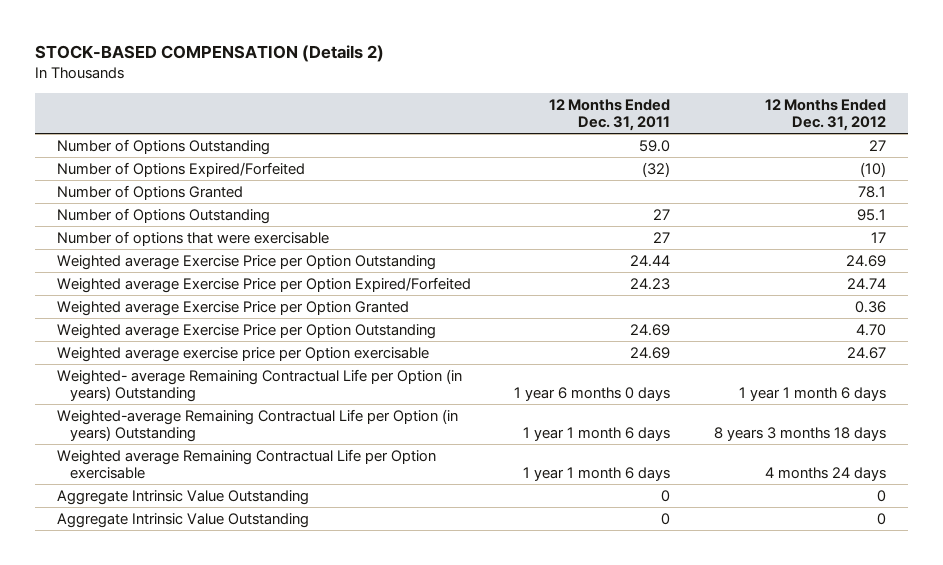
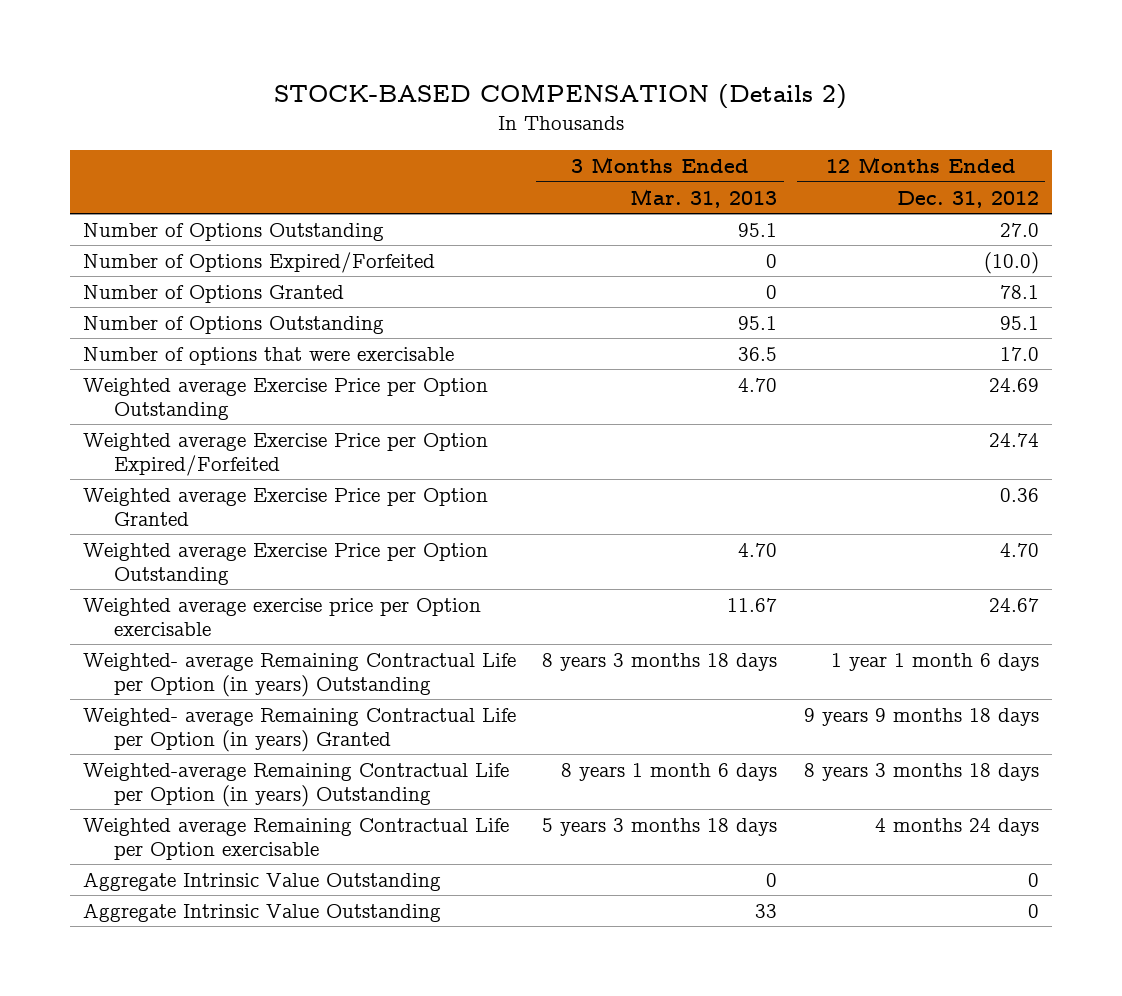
- | 12 Months Ended Dec. 31, 2011 | 12 Months Ended Dec. 31, 2012
+ | 3 Months Ended Mar. 31, 2013 | 12 Months Ended Dec. 31, 2012
- Number of Options Outstanding | 59.0 | 27
- Number of Options Expired/Forfeited | (32) | (10)
+ Number of Options Outstanding | 95.1 | 27.0
+ Number of Options Expired/Forfeited | 0 | (10.0)
- Number of options that were exercisable | 27 | 17
+ Number of options that were exercisable | 36.5 | 17.0
+ Weighted- average Remaining Contractual Life per Option (in years) Granted | | 9 years 9 months 18 days

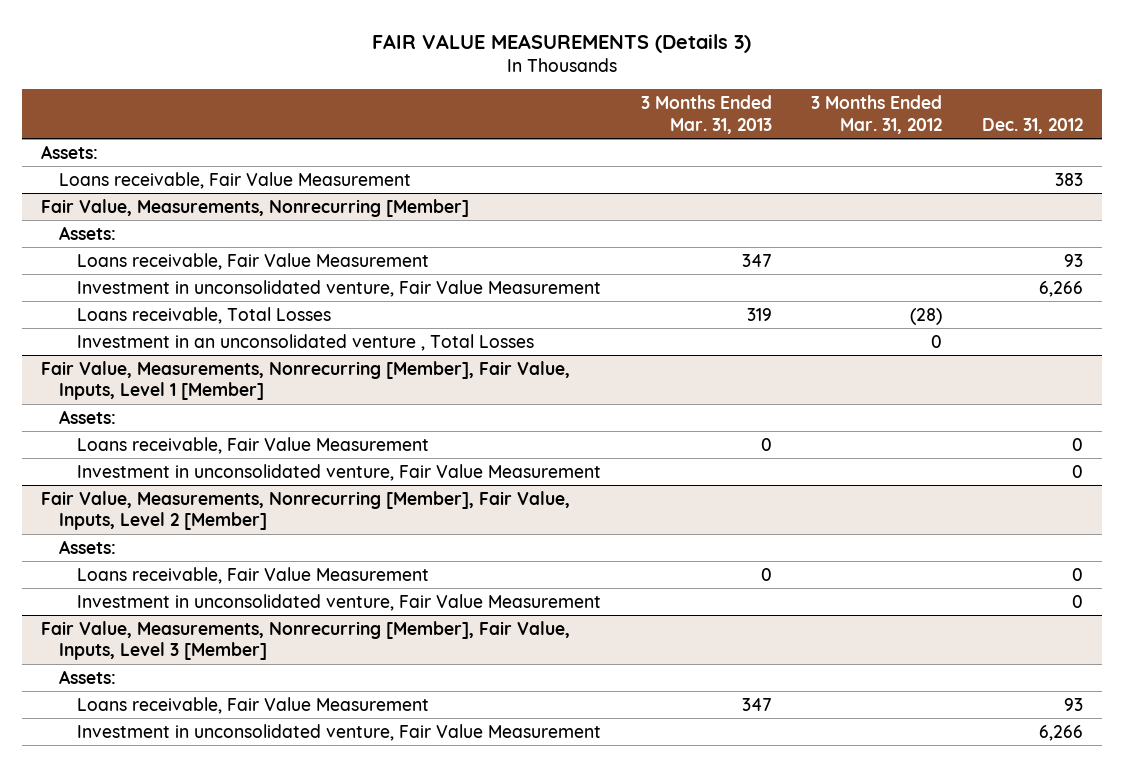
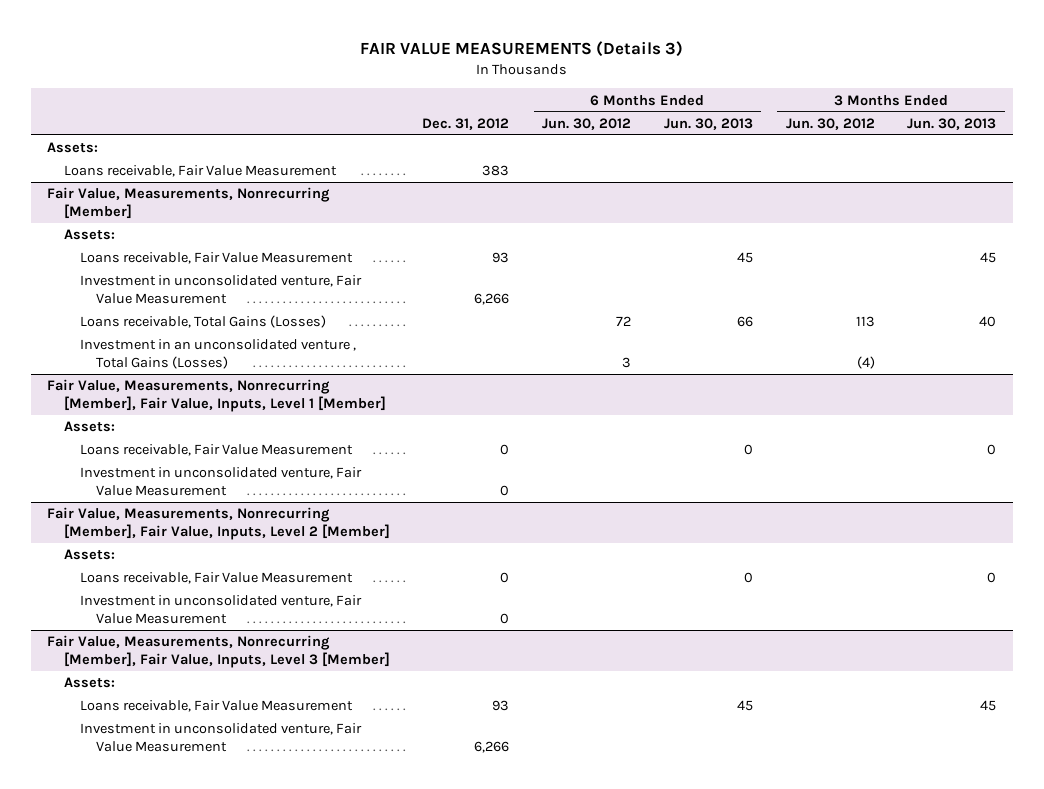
- | 3 Months Ended Mar. 31, 2013 | 3 Months Ended Mar. 31, 2012 | Dec. 31, 2012
+ | Dec. 31, 2012 | 6 Months Ended Jun. 30, 2012 | 6 Months Ended Jun. 30, 2013 | 3 Months Ended Jun. 30, 2012 | 3 Months Ended Jun. 30, 2013
@ Fair Value, Measurements, Nonrecurring [Member]
- Loans receivable, Total Losses | 319 | (28) |
- Investment in an unconsolidated venture , Total Losses | | 0 |
+ Loans receivable, Total Gains (Losses) | | 72 | 66 | 113 | 40
+ Investment in an unconsolidated venture , Total Gains (Losses) | | 3 | | (4) |

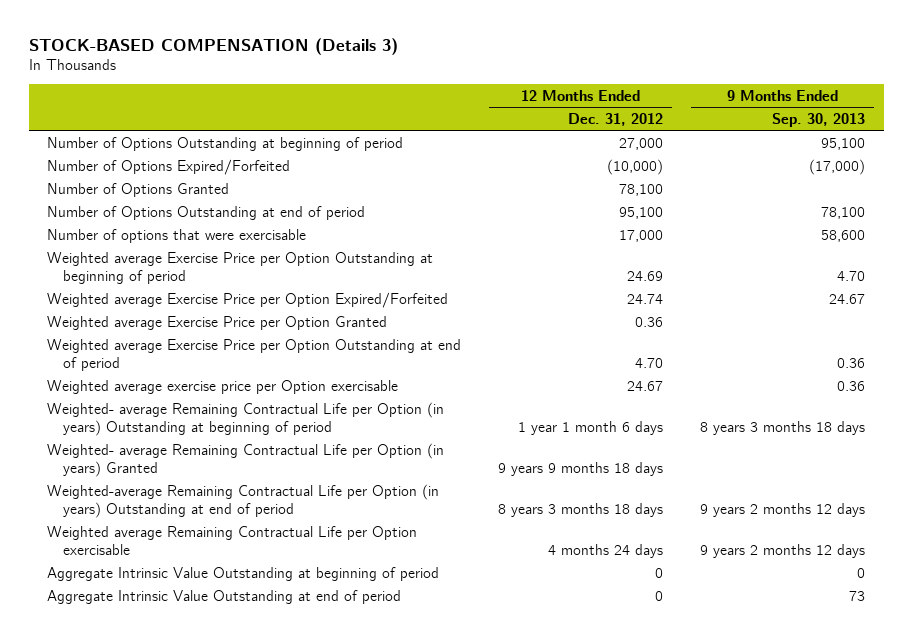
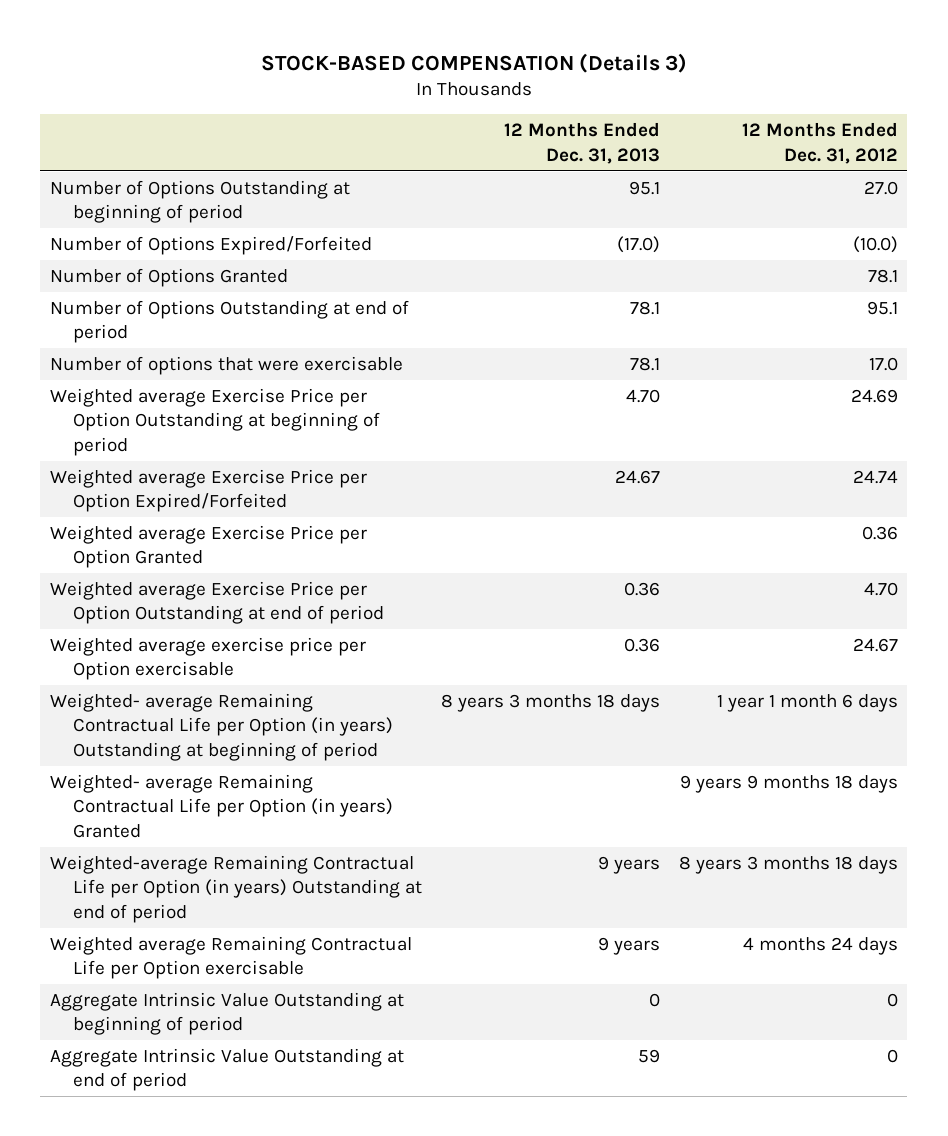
- | 12 Months Ended Dec. 31, 2012 | 9 Months Ended Sep. 30, 2013
+ | 12 Months Ended Dec. 31, 2013 | 12 Months Ended Dec. 31, 2012
- Number of Options Outstanding at beginning of period | 27,000 | 95,100
- Number of Options Expired/Forfeited | (10,000) | (17,000)
- Number of Options Granted | 78,100 |
- Number of Options Outstanding at end of period | 95,100 | 78,100
- Number of options that were exercisable | 17,000 | 58,600
+ Number of Options Outstanding at beginning of period | 95.1 | 27.0
+ Number of Options Expired/Forfeited | (17.0) | (10.0)
+ Number of Options Granted | | 78.1
+ Number of Options Outstanding at end of period | 78.1 | 95.1
+ Number of options that were exercisable | 78.1 | 17.0

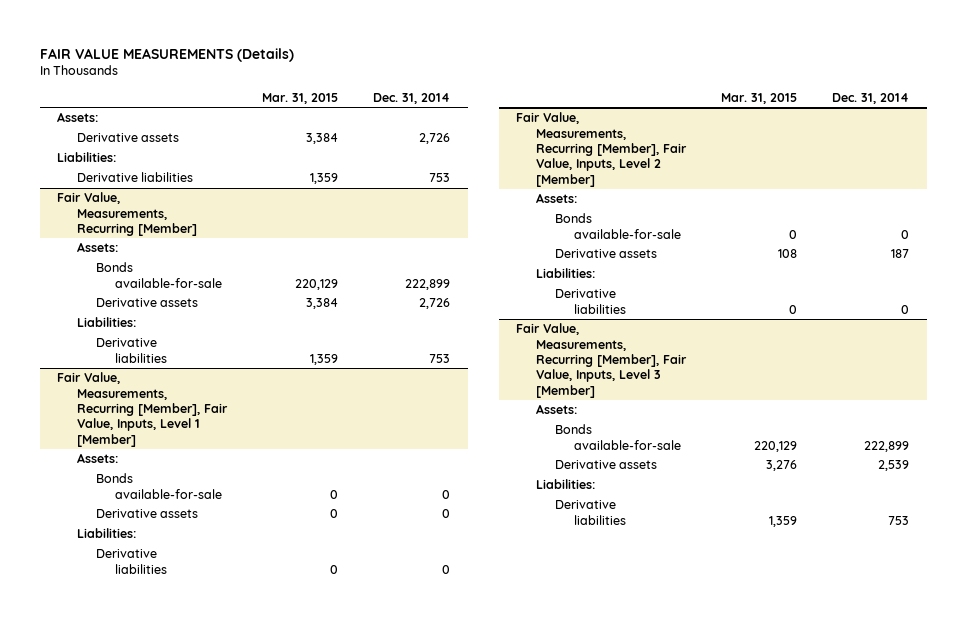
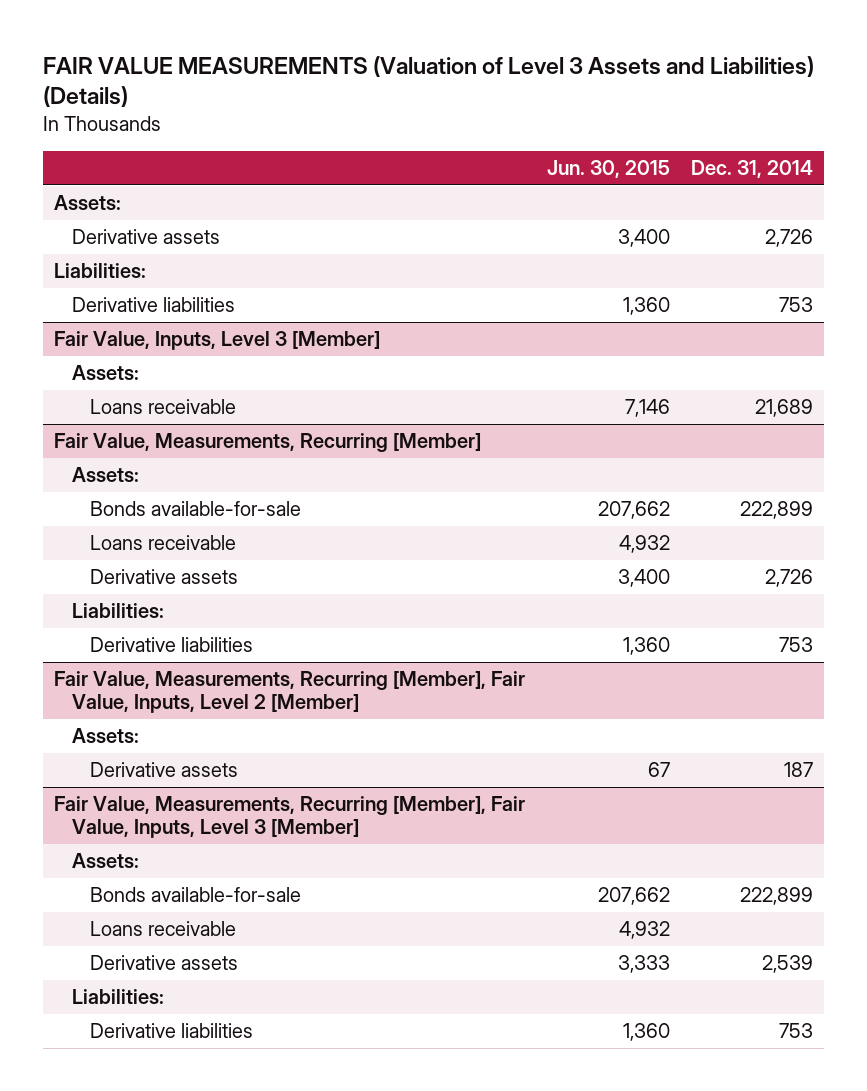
- FAIR VALUE MEASUREMENTS (Details)
+ FAIR VALUE MEASUREMENTS (Valuation of Level 3 Assets and Liabilities) (Details)
- | Mar. 31, 2015 | Dec. 31, 2014
+ | Jun. 30, 2015 | Dec. 31, 2014
+ Fair Value, Inputs, Level 3 [Member]
+ Assets:
+ Loans receivable | 7,146 | 21,689
@ Fair Value, Measurements, Recurring [Member]
+ Loans receivable | 4,932 |
- Fair Value, Measurements, Recurring [Member], Fair Value, Inputs, Level 1 [Member]
- Assets:
- Bonds available-for-sale | 0 | 0
- Derivative assets | 0 | 0
- Liabilities:
- Derivative liabilities | 0 | 0
@ Fair Value, Measurements, Recurring [Member], Fair Value, Inputs, Level 2 [Member]
- Bonds available-for-sale | 0 | 0
- Liabilities:
- Derivative liabilities | 0 | 0
@ Fair Value, Measurements, Recurring [Member], Fair Value, Inputs, Level 3 [Member]
+ Loans receivable | 4,932 |

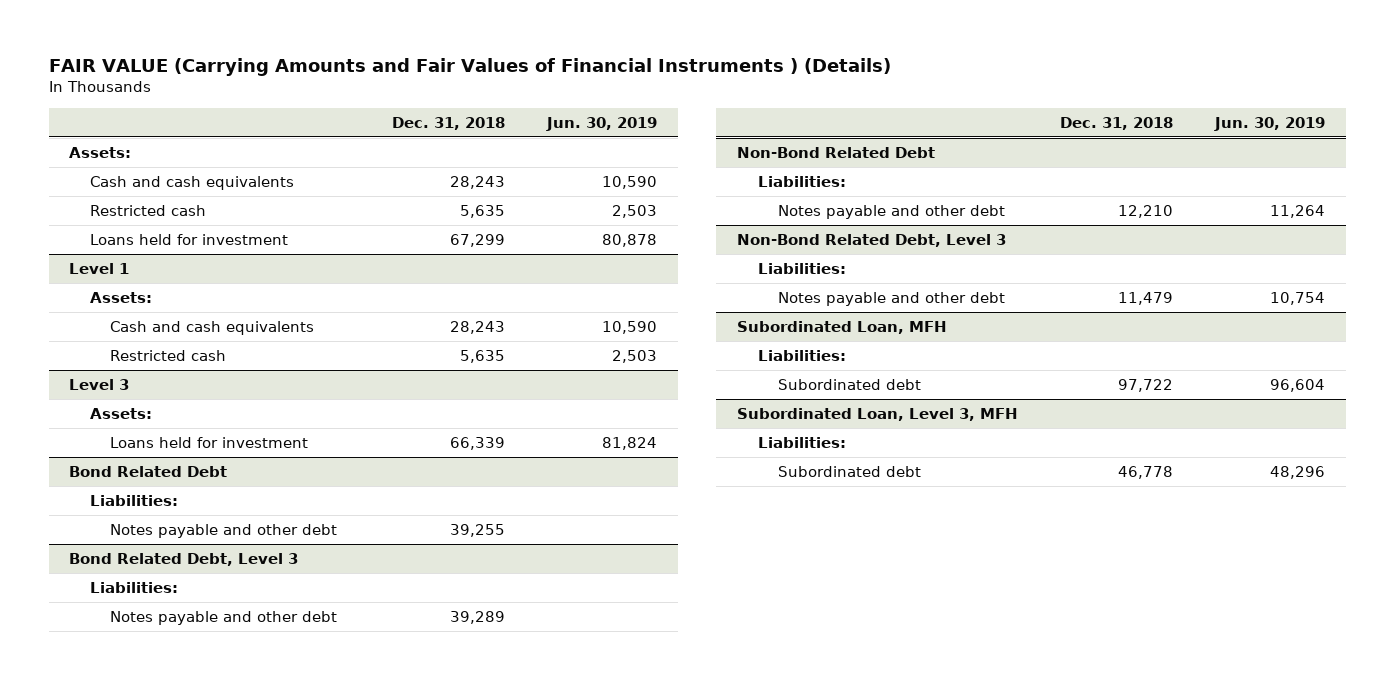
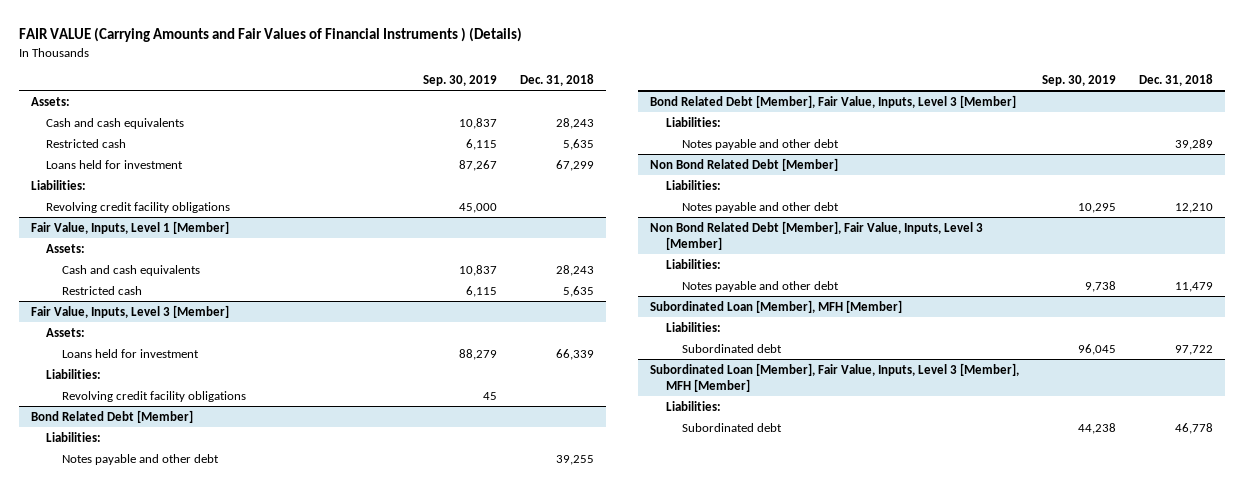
- | Dec. 31, 2018 | Jun. 30, 2019
+ | Sep. 30, 2019 | Dec. 31, 2018
- Level 1
+ Liabilities:
+ Revolving credit facility obligations | 45,000 |
+ Fair Value, Inputs, Level 1 [Member]
- Level 3
+ Fair Value, Inputs, Level 3 [Member]
- Bond Related Debt
+ Revolving credit facility obligations | 45 |
+ Bond Related Debt [Member]
+ Liabilities:
- Bond Related Debt, Level 3
+ Bond Related Debt [Member], Fair Value, Inputs, Level 3 [Member]
- Non-Bond Related Debt
+ Non Bond Related Debt [Member]
- Non-Bond Related Debt, Level 3
+ Non Bond Related Debt [Member], Fair Value, Inputs, Level 3 [Member]
- Subordinated Loan, MFH
+ Subordinated Loan [Member], MFH [Member]
- Subordinated Loan, Level 3, MFH
+ Subordinated Loan [Member], Fair Value, Inputs, Level 3 [Member], MFH [Member]

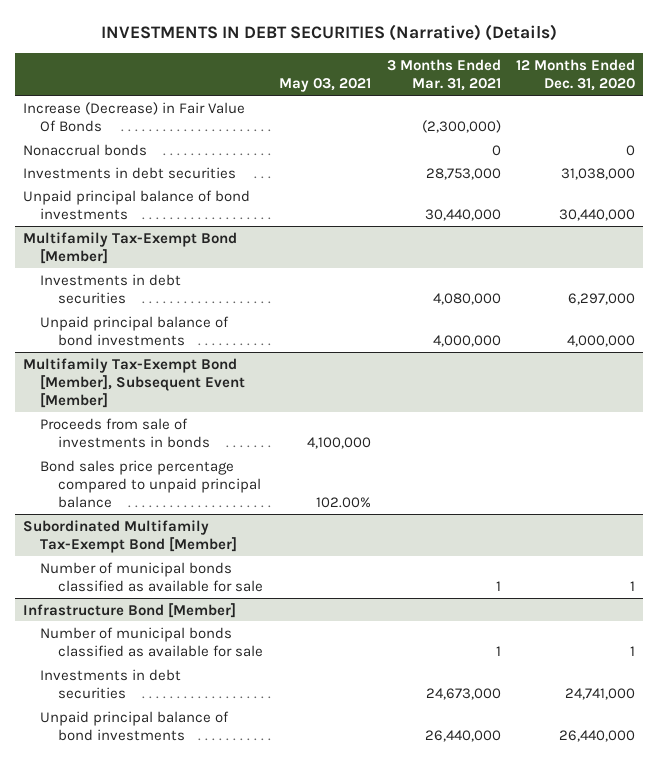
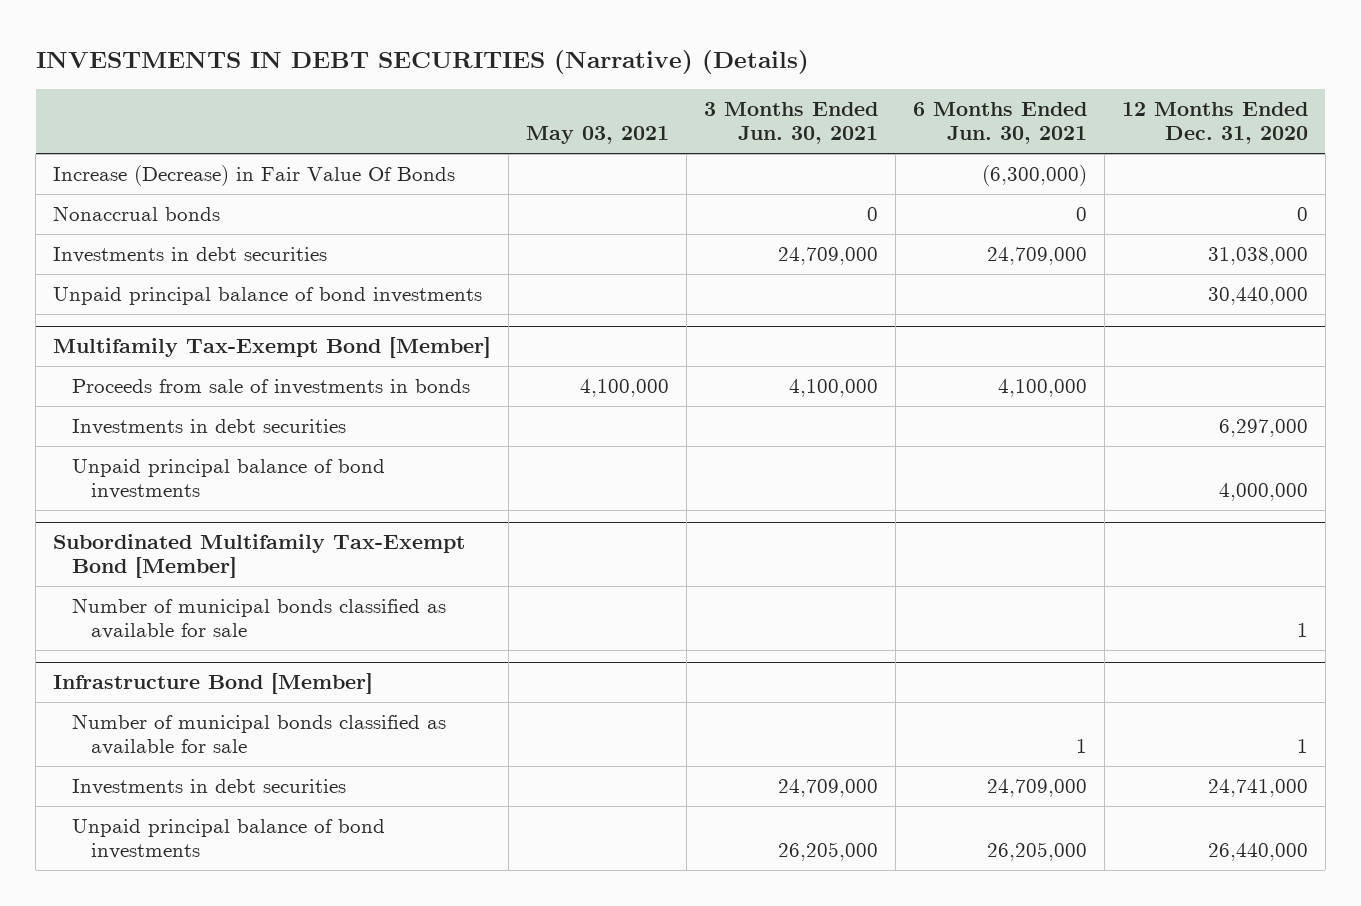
- | May 03, 2021 | 3 Months Ended Mar. 31, 2021 | 12 Months Ended Dec. 31, 2020
+ | May 03, 2021 | 3 Months Ended Jun. 30, 2021 | 6 Months Ended Jun. 30, 2021 | 12 Months Ended Dec. 31, 2020
@ Multifamily Tax-Exempt Bond [Member]
+ Proceeds from sale of investments in bonds | 4,100,000 | 4,100,000 | 4,100,000 |
- Multifamily Tax-Exempt Bond [Member], Subsequent Event [Member]
- Proceeds from sale of investments in bonds | 4,100,000 | |
- Bond sales price percentage compared to unpaid principal balance | 102.00% | |

